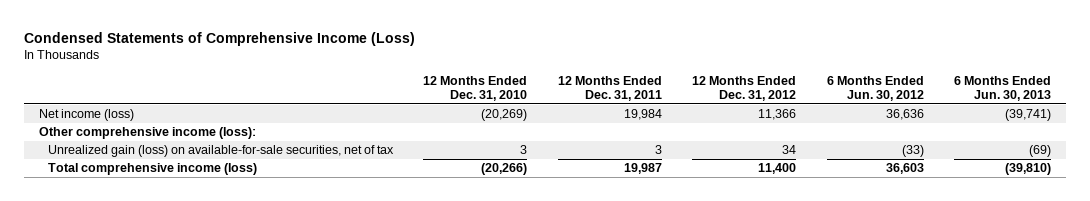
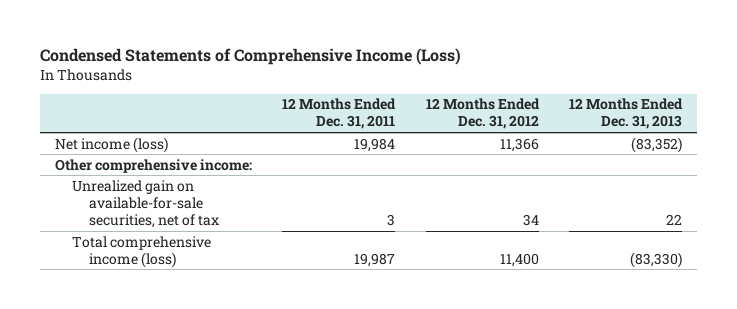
- | 12 Months Ended Dec. 31, 2010 | 12 Months Ended Dec. 31, 2011 | 12 Months Ended Dec. 31, 2012 | 6 Months Ended Jun. 30, 2012 | 6 Months Ended Jun. 30, 2013
+ | 12 Months Ended Dec. 31, 2011 | 12 Months Ended Dec. 31, 2012 | 12 Months Ended Dec. 31, 2013
- Other comprehensive income (loss):
- Unrealized gain (loss) on available-for-sale securities, net of tax | 3 | 3 | 34 | (33) | (69)
+ Other comprehensive income:
+ Unrealized gain on available-for-sale securities, net of tax | 3 | 34 | 22

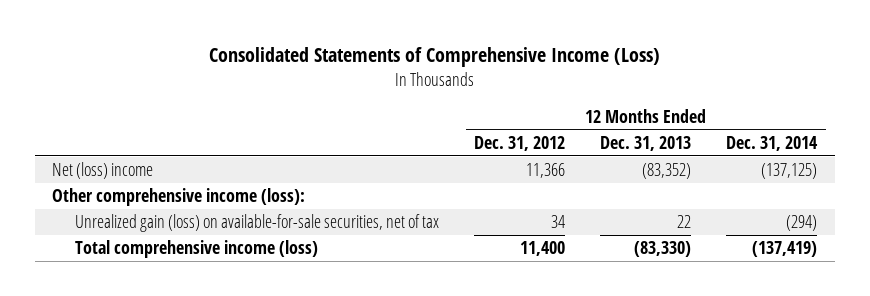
- Condensed Statements of Comprehensive Income (Loss)
+ Consolidated Statements of Comprehensive Income (Loss)
- | 12 Months Ended Dec. 31, 2011 | 12 Months Ended Dec. 31, 2012 | 12 Months Ended Dec. 31, 2013
+ | 12 Months Ended Dec. 31, 2012 | 12 Months Ended Dec. 31, 2013 | 12 Months Ended Dec. 31, 2014
- Net income (loss) | 19,984 | 11,366 | (83,352)
- Other comprehensive income:
- Unrealized gain on available-for-sale securities, net of tax | 3 | 34 | 22
+ Net (loss) income | 11,366 | (83,352) | (137,125)
+ Other comprehensive income (loss):
+ Unrealized gain (loss) on available-for-sale securities, net of tax | 34 | 22 | (294)

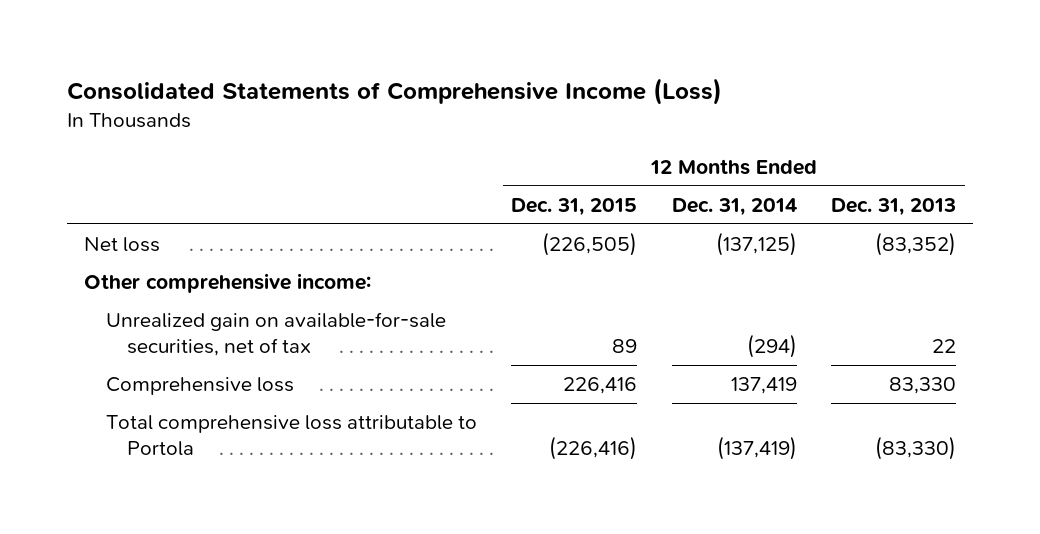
- | 12 Months Ended Dec. 31, 2012 | 12 Months Ended Dec. 31, 2013 | 12 Months Ended Dec. 31, 2014
+ | 12 Months Ended Dec. 31, 2015 | 12 Months Ended Dec. 31, 2014 | 12 Months Ended Dec. 31, 2013
- Net (loss) income | 11,366 | (83,352) | (137,125)
- Other comprehensive income (loss):
- Unrealized gain (loss) on available-for-sale securities, net of tax | 34 | 22 | (294)
- Total comprehensive income (loss) | 11,400 | (83,330) | (137,419)
+ Net loss | (226,505) | (137,125) | (83,352)
+ Other comprehensive income:
+ Unrealized gain on available-for-sale securities, net of tax | 89 | (294) | 22
+ Comprehensive loss | 226,416 | 137,419 | 83,330
+ Total comprehensive loss attributable to Portola | (226,416) | (137,419) | (83,330)

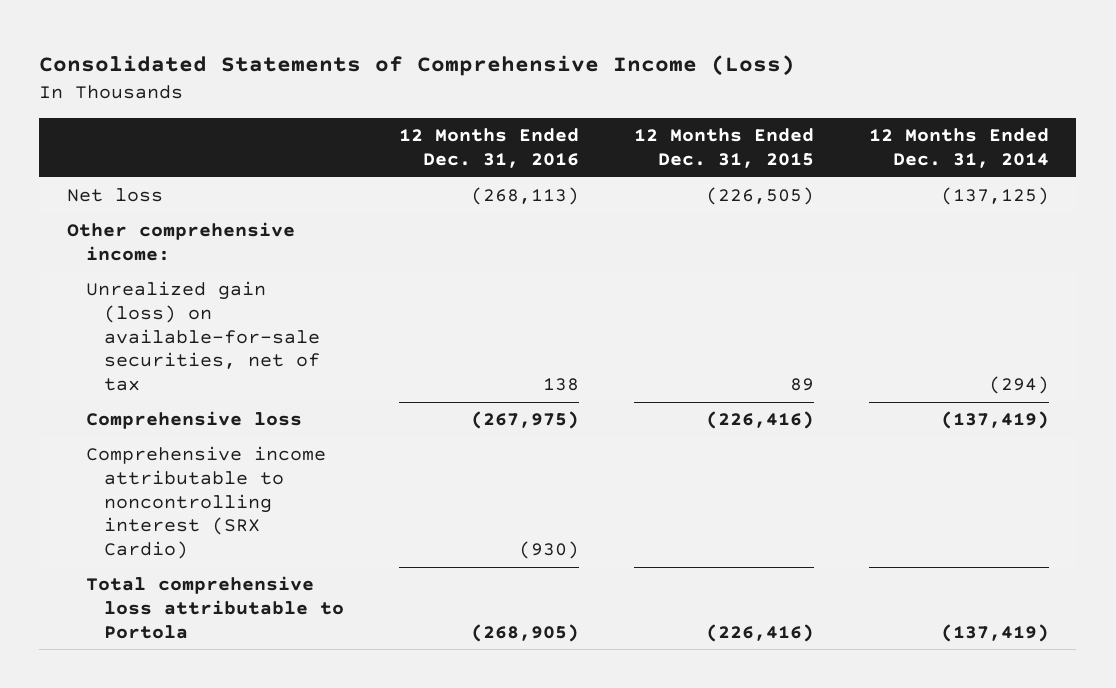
- | 12 Months Ended Dec. 31, 2015 | 12 Months Ended Dec. 31, 2014 | 12 Months Ended Dec. 31, 2013
+ | 12 Months Ended Dec. 31, 2016 | 12 Months Ended Dec. 31, 2015 | 12 Months Ended Dec. 31, 2014
- Unrealized gain on available-for-sale securities, net of tax | 89 | (294) | 22
- Comprehensive loss | 226,416 | 137,419 | 83,330
+ Unrealized gain (loss) on available-for-sale securities, net of tax | 138 | 89 | (294)
+ Comprehensive loss | (267,975) | (226,416) | (137,419)
+ Comprehensive income attributable to noncontrolling interest (SRX Cardio) | (930) | |

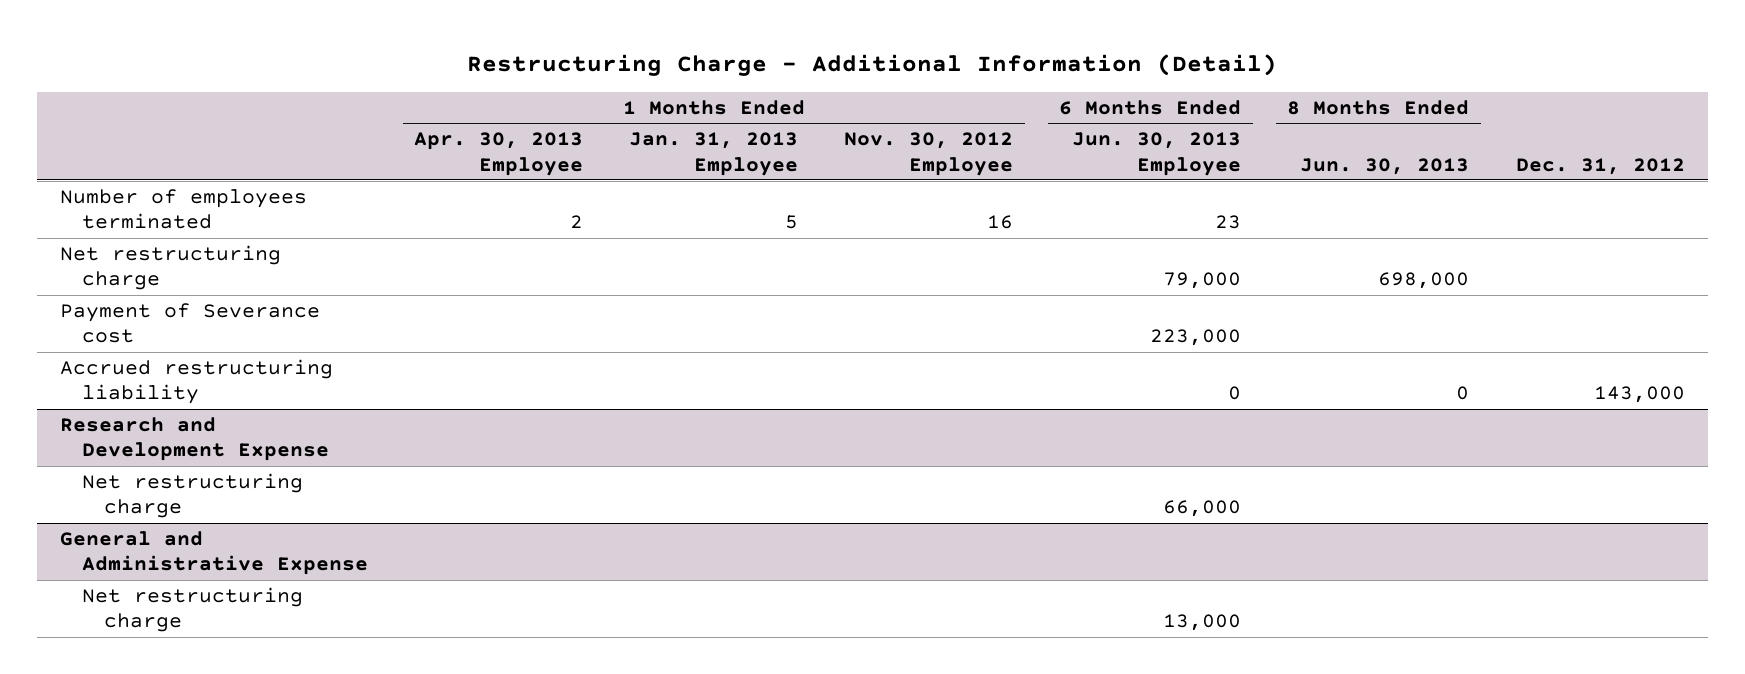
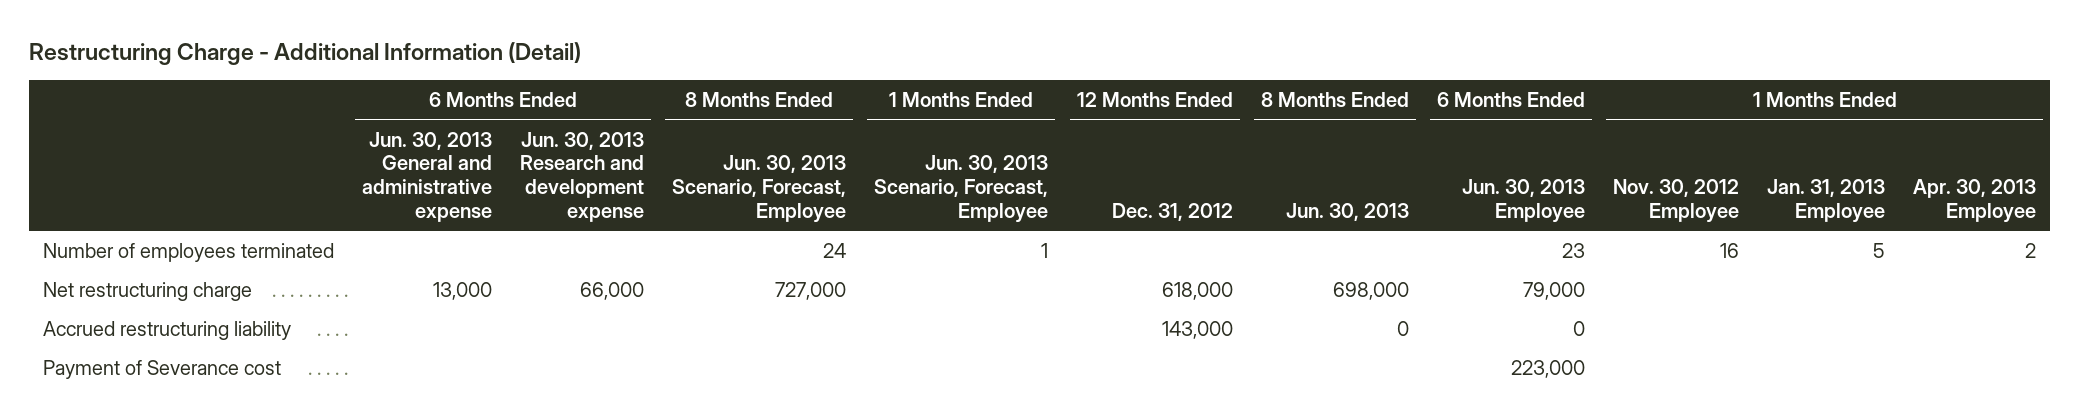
- | 1 Months Ended Apr. 30, 2013 Employee | 1 Months Ended Jan. 31, 2013 Employee | 1 Months Ended Nov. 30, 2012 Employee | 6 Months Ended Jun. 30, 2013 Employee | 8 Months Ended Jun. 30, 2013 | Dec. 31, 2012
+ | 6 Months Ended Jun. 30, 2013 General and administrative expense | 6 Months Ended Jun. 30, 2013 Research and development expense | 8 Months Ended Jun. 30, 2013 Scenario, Forecast, Employee | 1 Months Ended Jun. 30, 2013 Scenario, Forecast, Employee | 12 Months Ended Dec. 31, 2012 | 8 Months Ended Jun. 30, 2013 | 6 Months Ended Jun. 30, 2013 Employee | 1 Months Ended Nov. 30, 2012 Employee | 1 Months Ended Jan. 31, 2013 Employee | 1 Months Ended Apr. 30, 2013 Employee
- Research and Development Expense
- Net restructuring charge | | | | 66,000 | |
- General and Administrative Expense
- Net restructuring charge | | | | 13,000 | |
moved down: Payment of Severance cost | | | | | | | 223,000 | | |

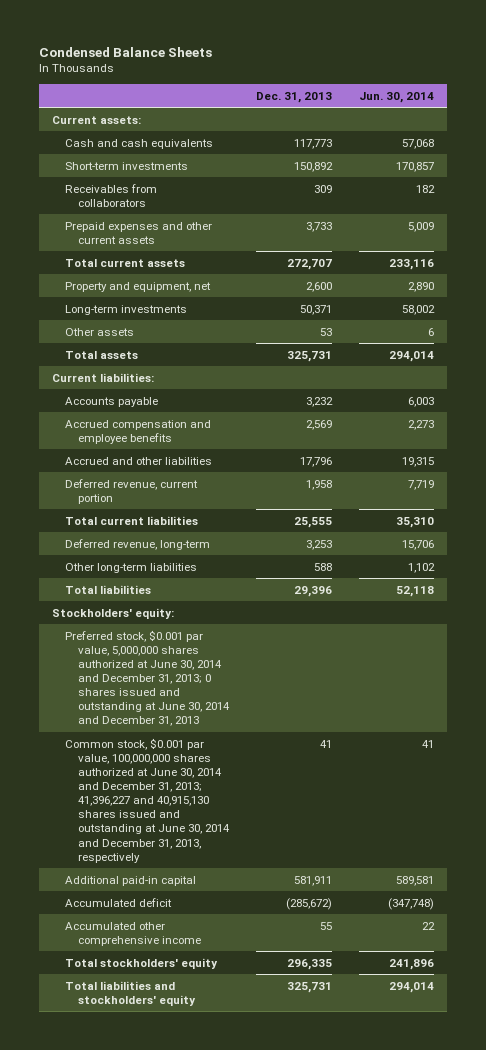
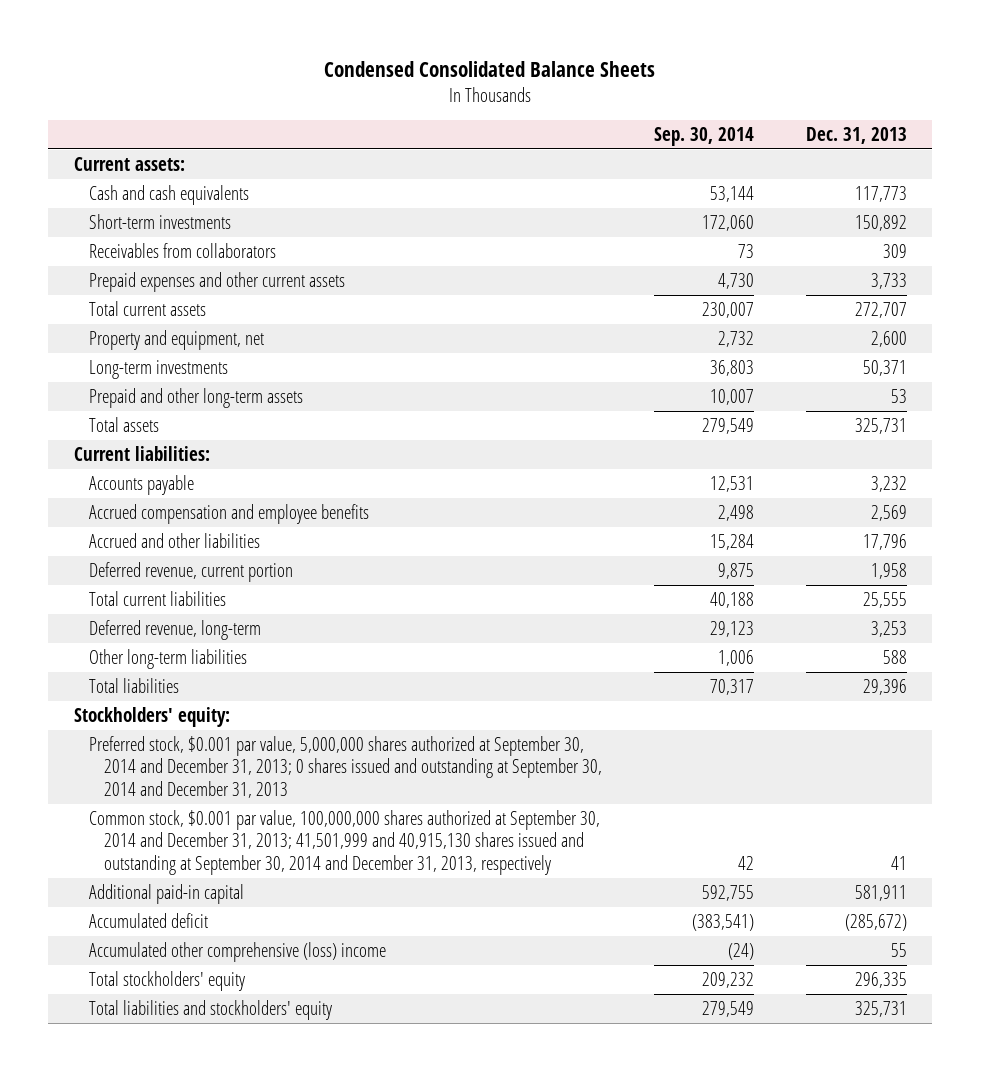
- Condensed Balance Sheets
+ Condensed Consolidated Balance Sheets
- | Dec. 31, 2013 | Jun. 30, 2014
+ | Sep. 30, 2014 | Dec. 31, 2013
- Other assets | 53 | 6
+ Prepaid and other long-term assets | 10,007 | 53
- Preferred stock, $0.001 par value, 5,000,000 shares authorized at June 30, 2014 and December 31, 2013; 0 shares issued and outstanding at June 30, 2014 and December 31, 2013
- Common stock, $0.001 par value, 100,000,000 shares authorized at June 30, 2014 and December 31, 2013; 41,396,227 and 40,915,130 shares issued and outstanding at June 30, 2014 and December 31, 2013, respectively | 41 | 41
+ Preferred stock, $0.001 par value, 5,000,000 shares authorized at September 30, 2014 and December 31, 2013; 0 shares issued and outstanding at September 30, 2014 and December 31, 2013
+ Common stock, $0.001 par value, 100,000,000 shares authorized at September 30, 2014 and December 31, 2013; 41,501,999 and 40,915,130 shares issued and outstanding at September 30, 2014 and December 31, 2013, respectively | 42 | 41
- Accumulated other comprehensive income | 55 | 22
+ Accumulated other comprehensive (loss) income | (24) | 55

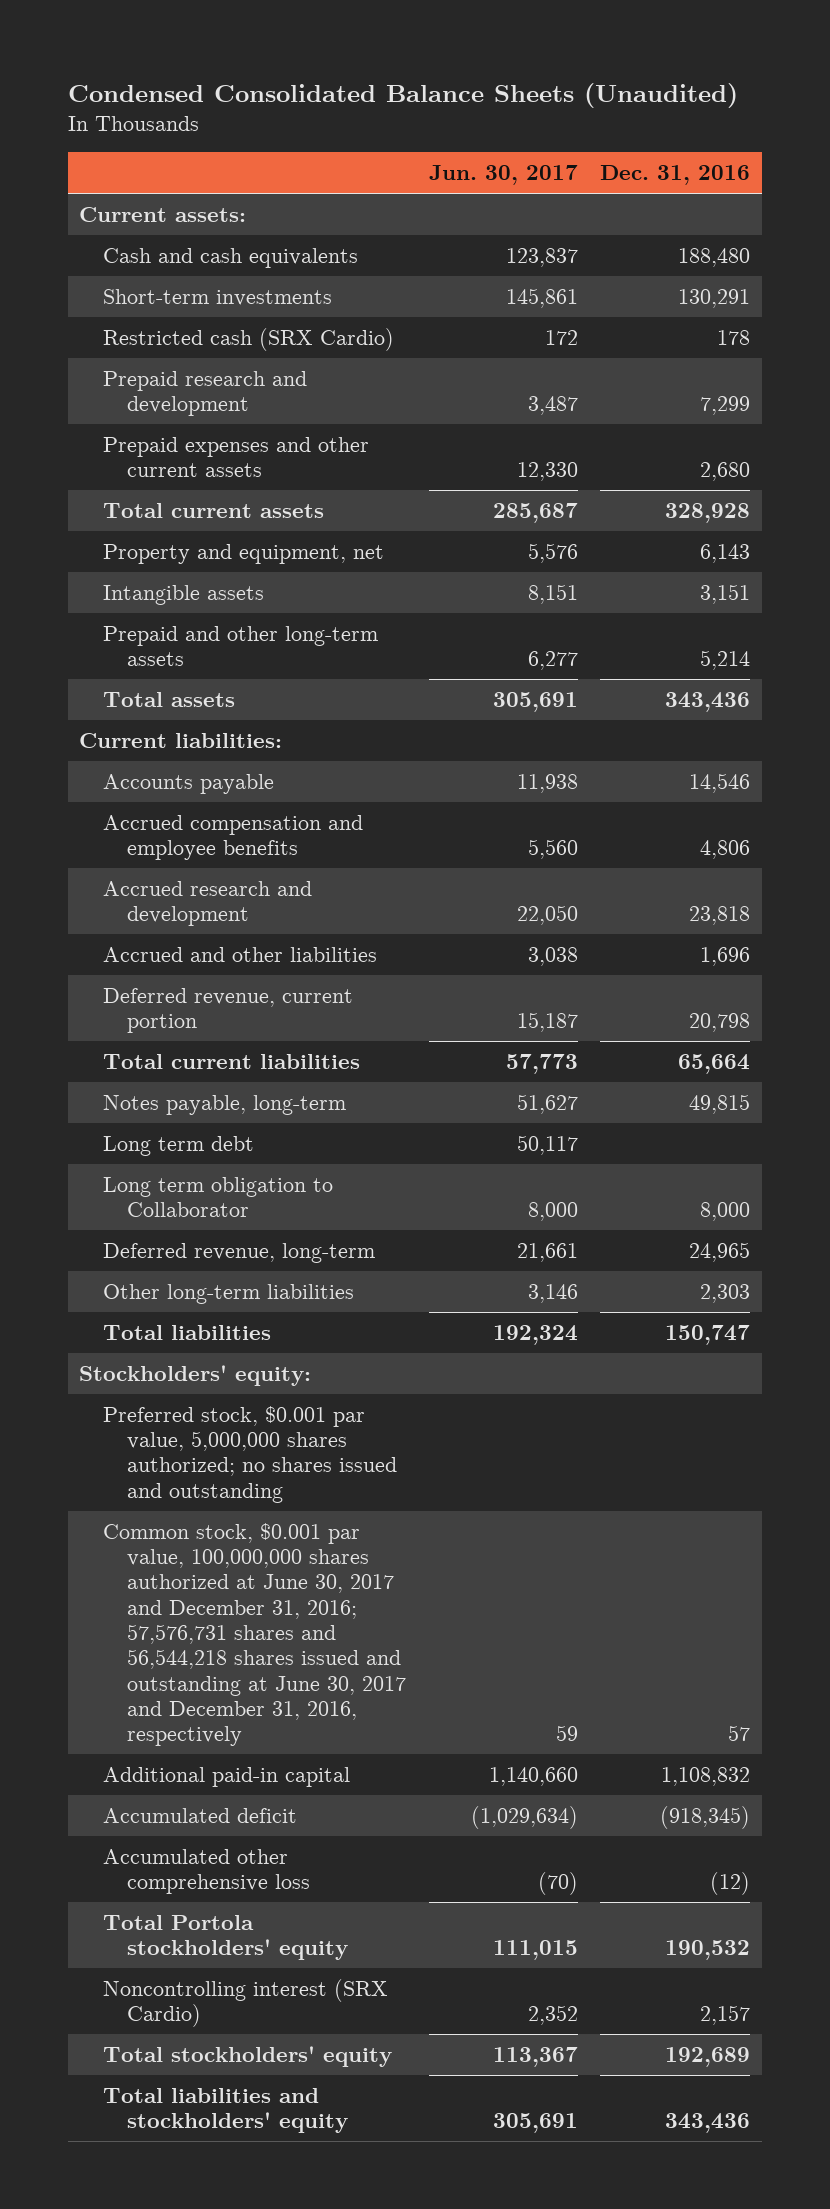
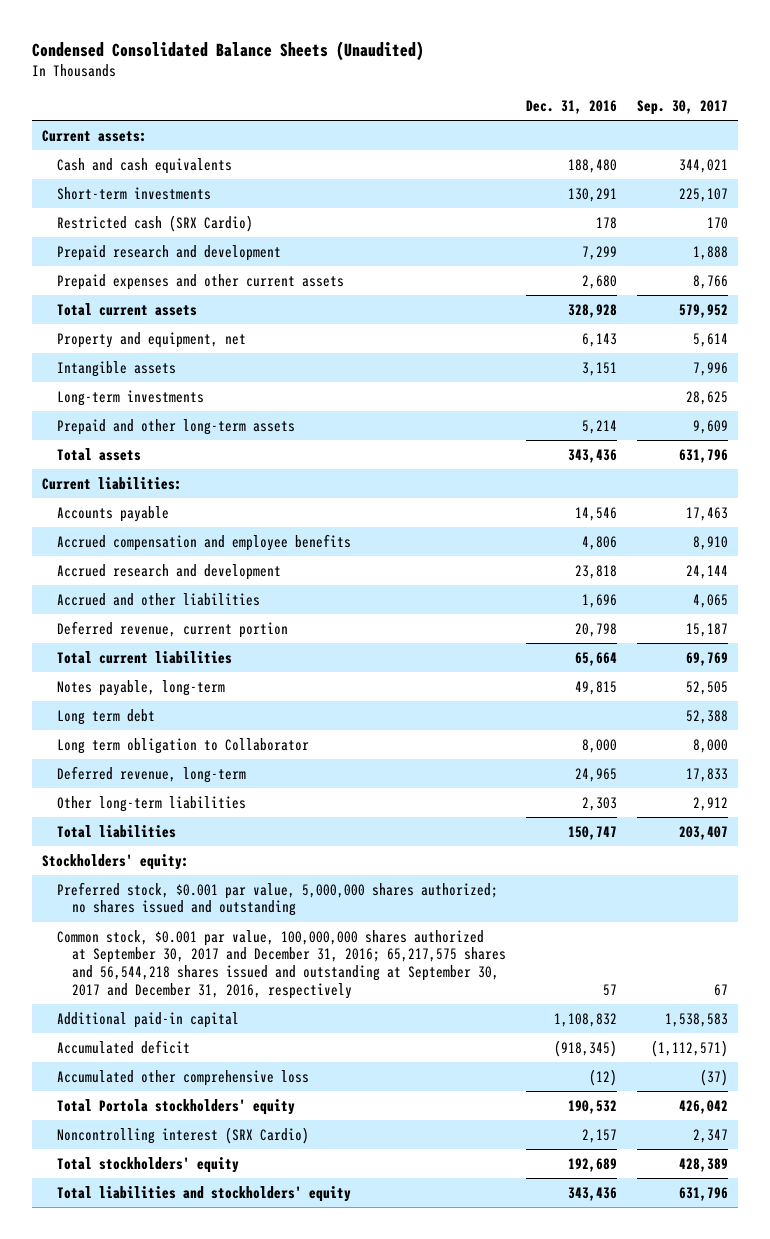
- | Jun. 30, 2017 | Dec. 31, 2016
+ | Dec. 31, 2016 | Sep. 30, 2017
+ Long-term investments | | 28,625
- Common stock, $0.001 par value, 100,000,000 shares authorized at June 30, 2017 and December 31, 2016; 57,576,731 shares and 56,544,218 shares issued and outstanding at June 30, 2017 and December 31, 2016, respectively | 59 | 57
+ Common stock, $0.001 par value, 100,000,000 shares authorized at September 30, 2017 and December 31, 2016; 65,217,575 shares and 56,544,218 shares issued and outstanding at September 30, 2017 and December 31, 2016, respectively | 57 | 67

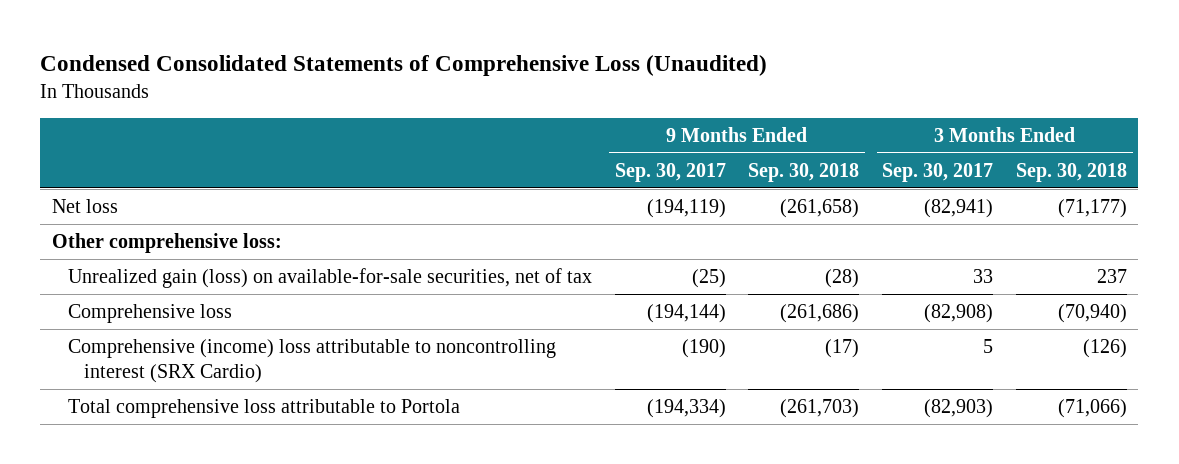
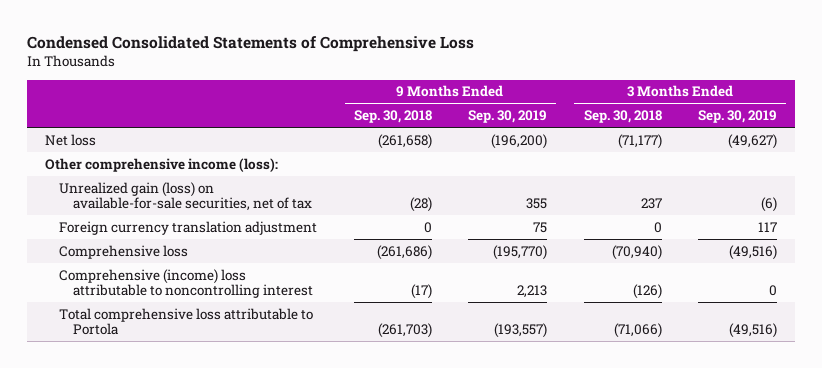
- Condensed Consolidated Statements of Comprehensive Loss (Unaudited)
+ Condensed Consolidated Statements of Comprehensive Loss
- | 9 Months Ended Sep. 30, 2017 | 9 Months Ended Sep. 30, 2018 | 3 Months Ended Sep. 30, 2017 | 3 Months Ended Sep. 30, 2018
+ | 9 Months Ended Sep. 30, 2018 | 9 Months Ended Sep. 30, 2019 | 3 Months Ended Sep. 30, 2018 | 3 Months Ended Sep. 30, 2019
- Other comprehensive loss:
+ Other comprehensive income (loss):
+ Foreign currency translation adjustment | 0 | 75 | 0 | 117
- Comprehensive (income) loss attributable to noncontrolling interest (SRX Cardio) | (190) | (17) | 5 | (126)
+ Comprehensive (income) loss attributable to noncontrolling interest | (17) | 2,213 | (126) | 0

